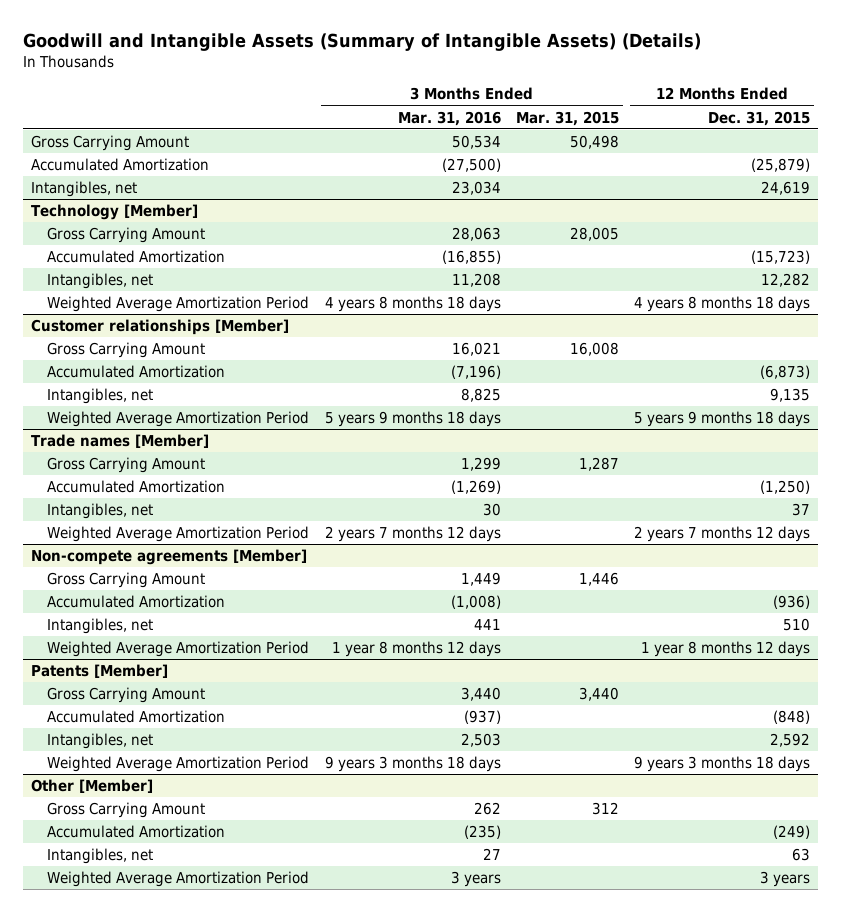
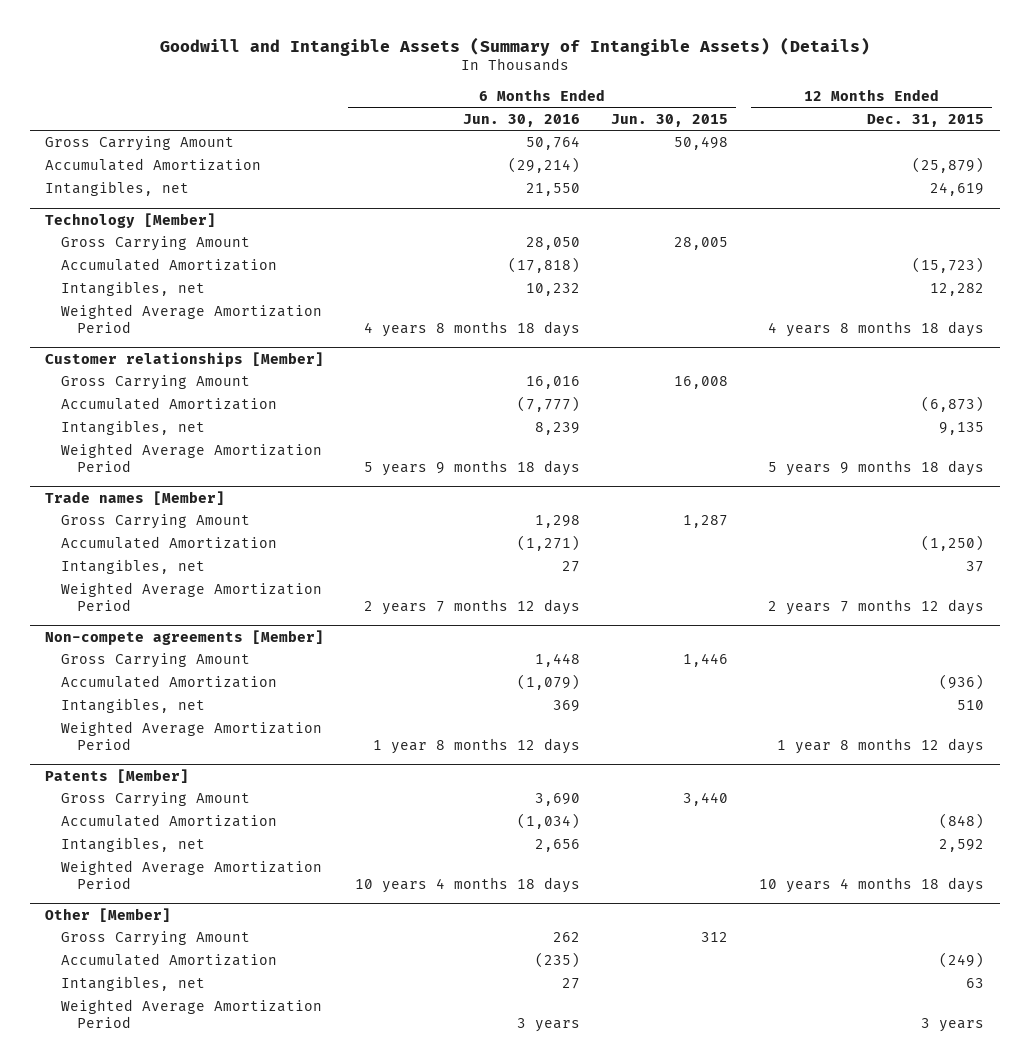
- | 3 Months Ended Mar. 31, 2016 | 3 Months Ended Mar. 31, 2015 | 12 Months Ended Dec. 31, 2015
+ | 6 Months Ended Jun. 30, 2016 | 6 Months Ended Jun. 30, 2015 | 12 Months Ended Dec. 31, 2015
@ Patents [Member]
- Weighted Average Amortization Period | 9 years 3 months 18 days | | 9 years 3 months 18 days
+ Weighted Average Amortization Period | 10 years 4 months 18 days | | 10 years 4 months 18 days

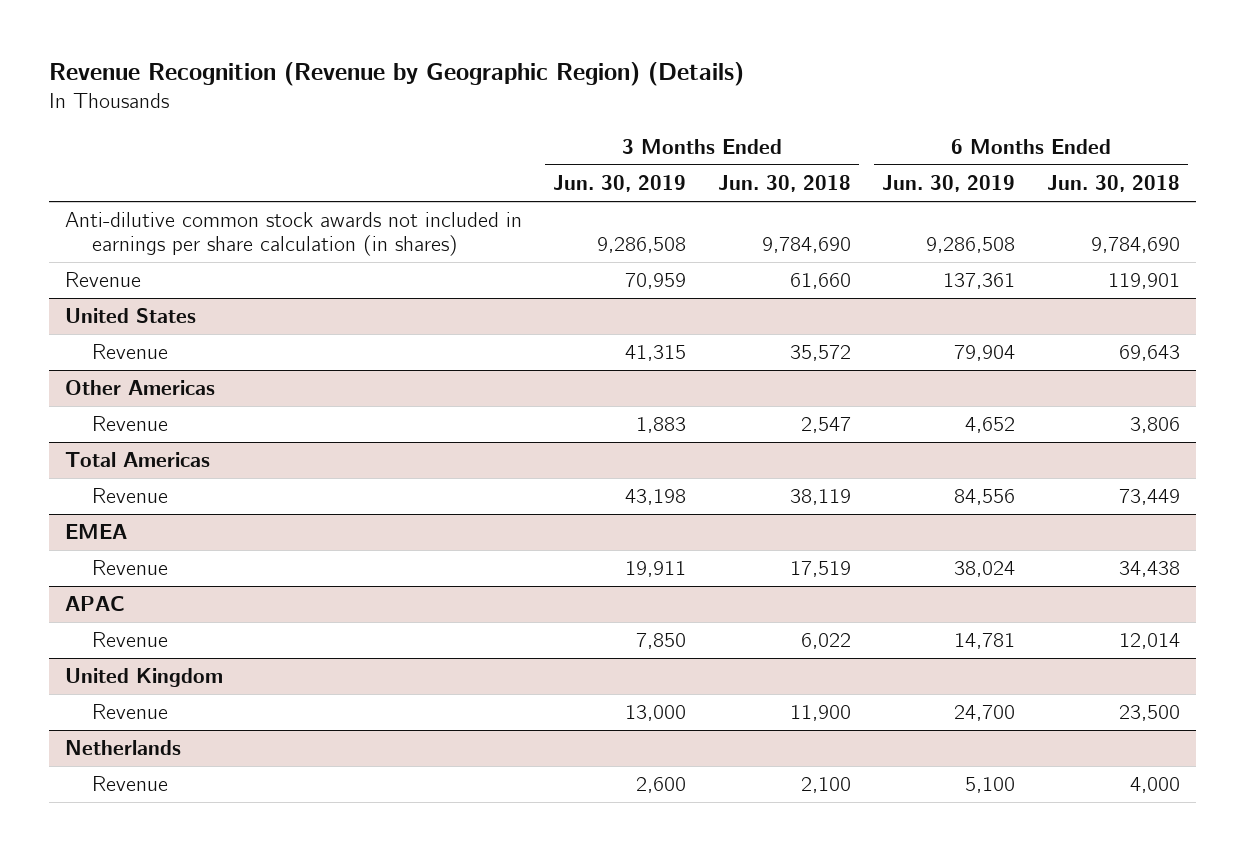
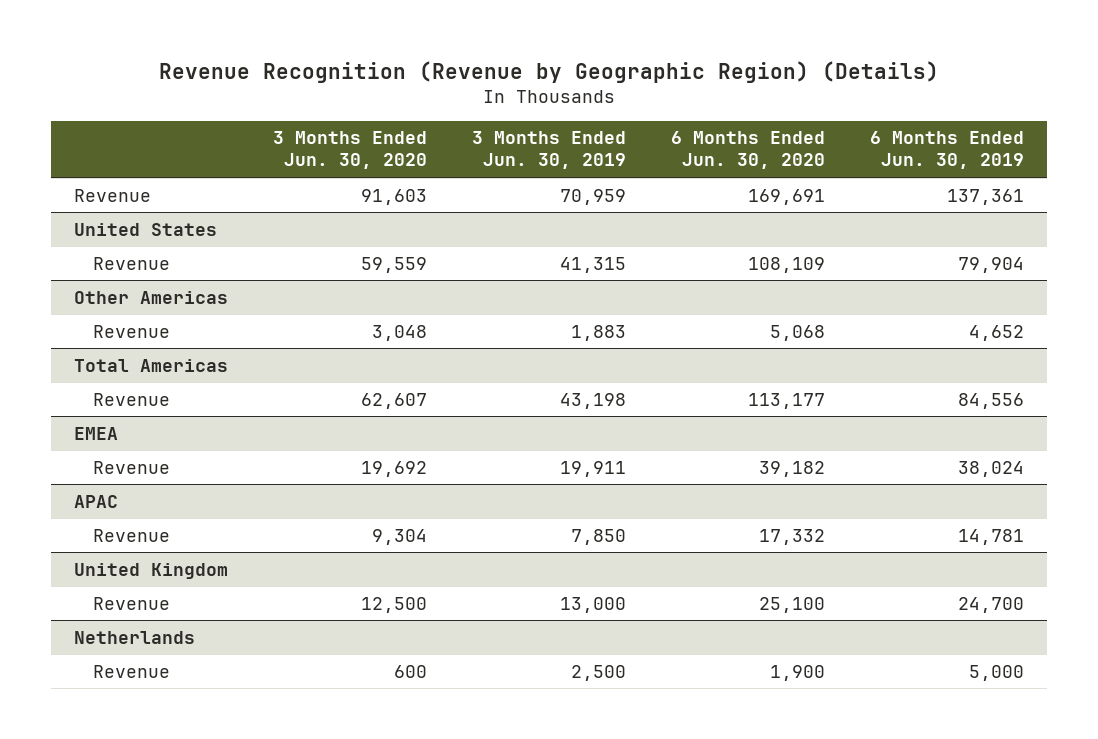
- | 3 Months Ended Jun. 30, 2019 | 3 Months Ended Jun. 30, 2018 | 6 Months Ended Jun. 30, 2019 | 6 Months Ended Jun. 30, 2018
+ | 3 Months Ended Jun. 30, 2020 | 3 Months Ended Jun. 30, 2019 | 6 Months Ended Jun. 30, 2020 | 6 Months Ended Jun. 30, 2019
- Anti-dilutive common stock awards not included in earnings per share calculation (in shares) | 9,286,508 | 9,784,690 | 9,286,508 | 9,784,690
@ Netherlands
- Revenue | 2,600 | 2,100 | 5,100 | 4,000
+ Revenue | 600 | 2,500 | 1,900 | 5,000

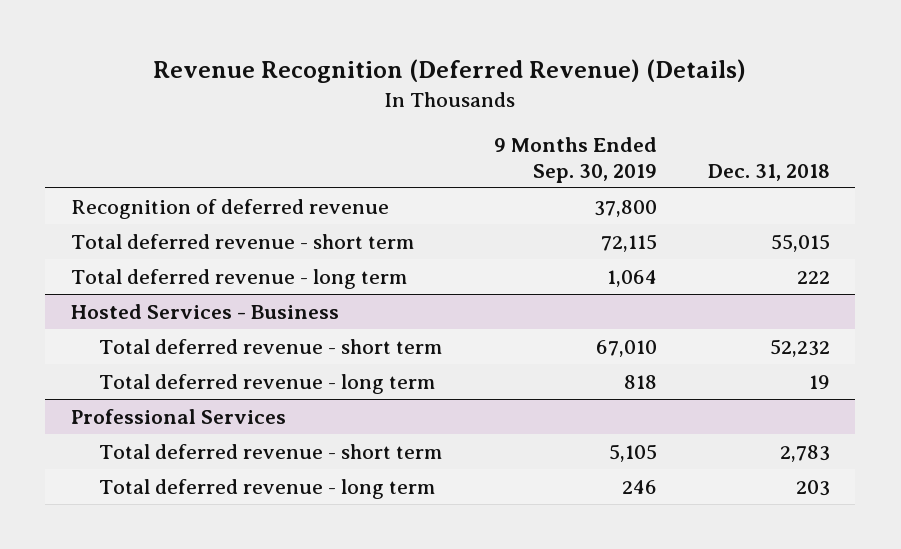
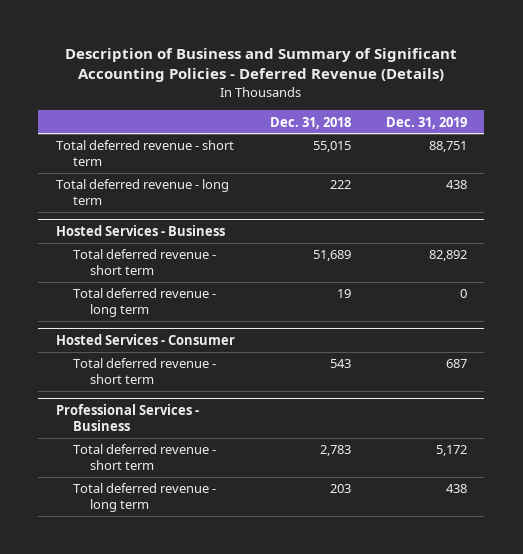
- Revenue Recognition (Deferred Revenue) (Details)
+ Description of Business and Summary of Significant Accounting Policies - Deferred Revenue (Details)
- | 9 Months Ended Sep. 30, 2019 | Dec. 31, 2018
+ | Dec. 31, 2018 | Dec. 31, 2019
- Recognition of deferred revenue | 37,800 |
@ Hosted Services - Business
- Total deferred revenue - short term | 67,010 | 52,232
+ Total deferred revenue - short term | 51,689 | 82,892
- Professional Services
+ Hosted Services - Consumer
+ Total deferred revenue - short term | 543 | 687
+ Professional Services - Business

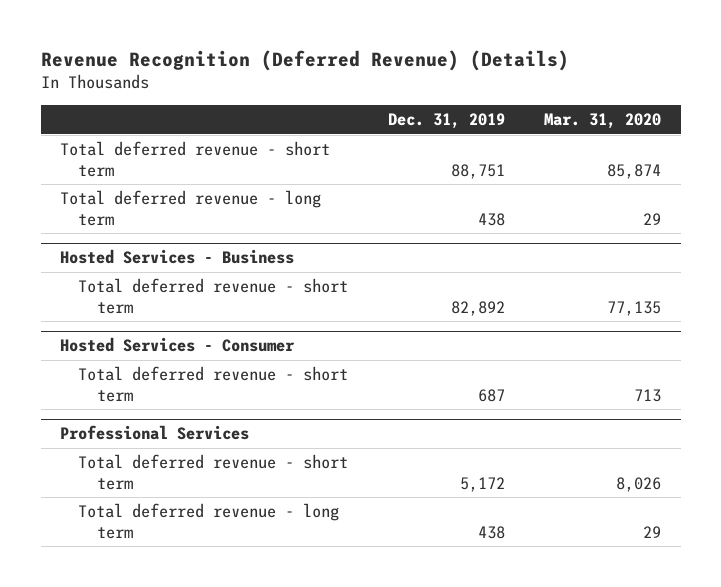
- Description of Business and Summary of Significant Accounting Policies - Deferred Revenue (Details)
+ Revenue Recognition (Deferred Revenue) (Details)
- | Dec. 31, 2018 | Dec. 31, 2019
+ | Dec. 31, 2019 | Mar. 31, 2020
@ Hosted Services - Business
- Total deferred revenue - long term | 19 | 0
- Professional Services - Business
+ Professional Services

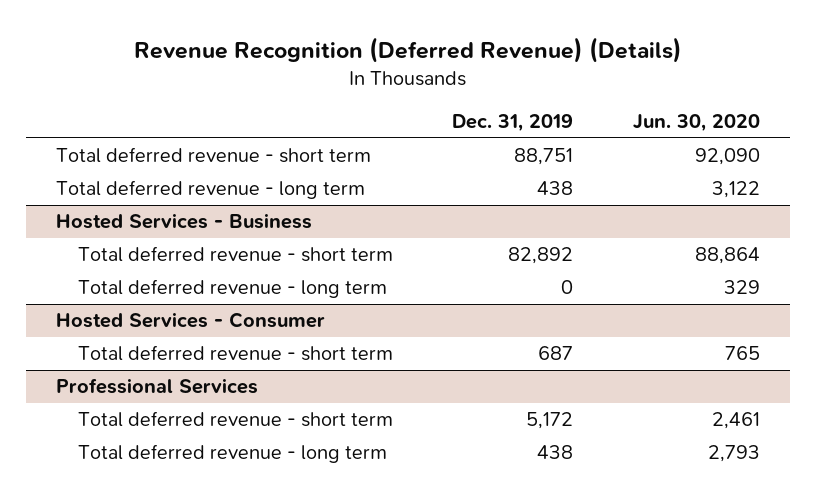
- | Dec. 31, 2019 | Mar. 31, 2020
+ | Dec. 31, 2019 | Jun. 30, 2020
@ Hosted Services - Business
+ Total deferred revenue - long term | 0 | 329

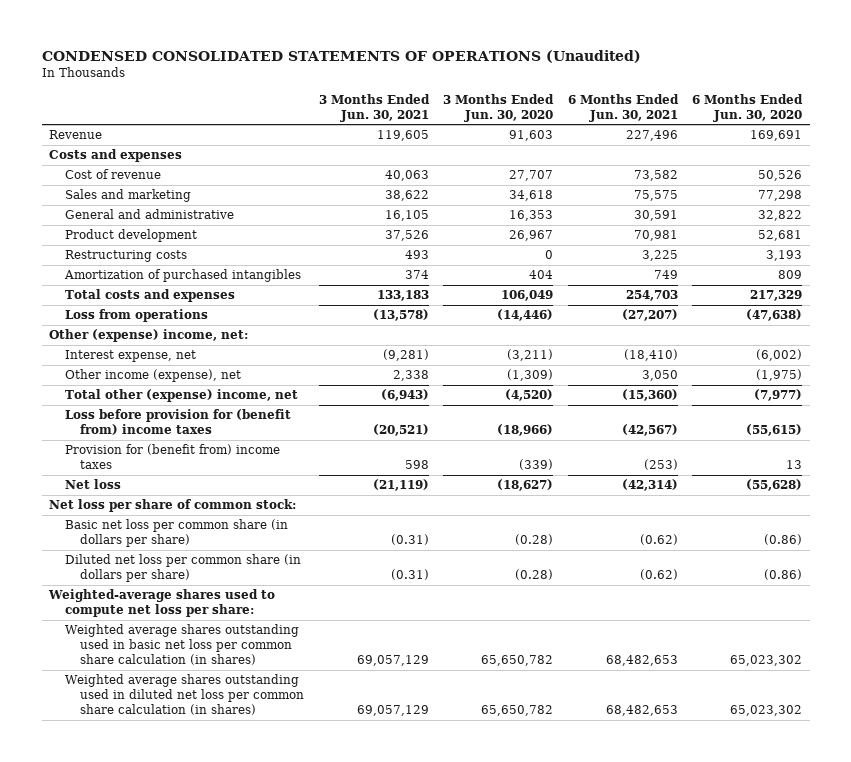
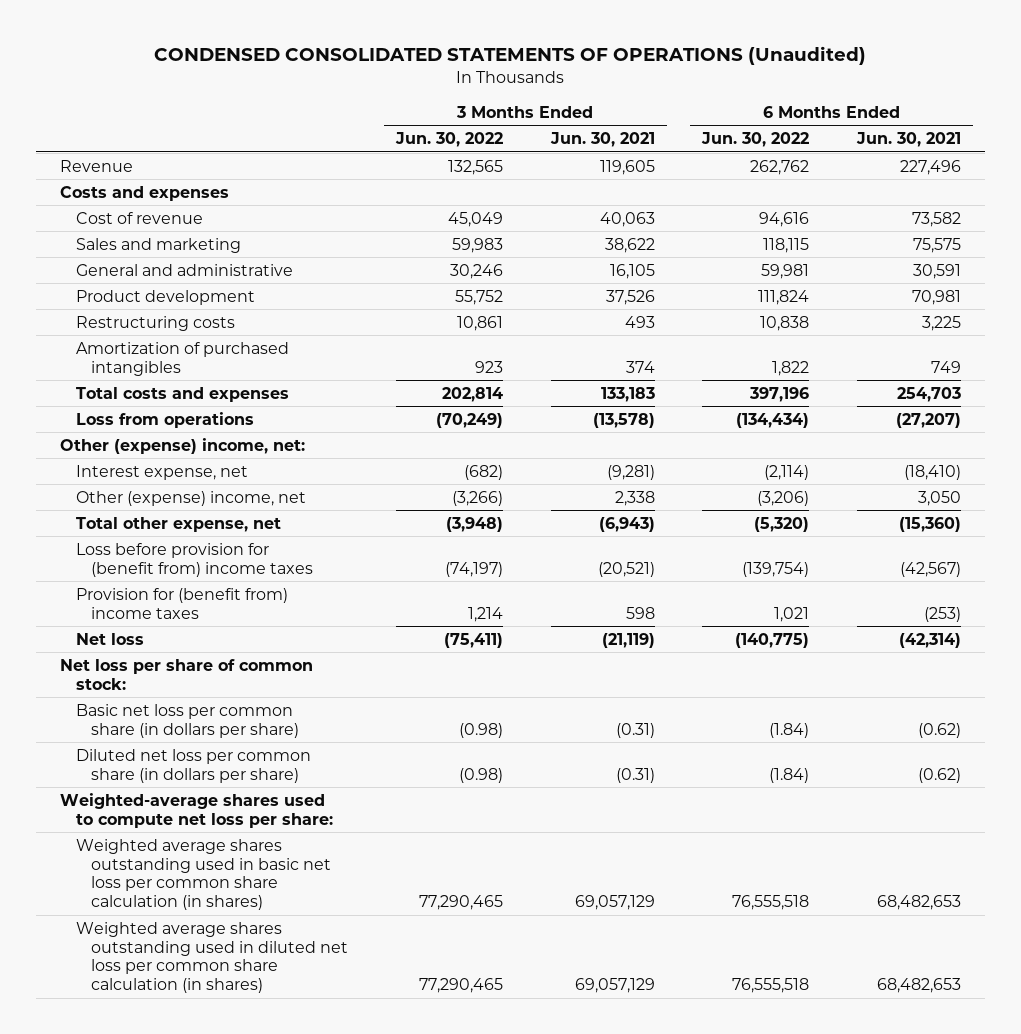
- | 3 Months Ended Jun. 30, 2021 | 3 Months Ended Jun. 30, 2020 | 6 Months Ended Jun. 30, 2021 | 6 Months Ended Jun. 30, 2020
+ | 3 Months Ended Jun. 30, 2022 | 3 Months Ended Jun. 30, 2021 | 6 Months Ended Jun. 30, 2022 | 6 Months Ended Jun. 30, 2021
- Other income (expense), net | 2,338 | (1,309) | 3,050 | (1,975)
- Total other (expense) income, net | (6,943) | (4,520) | (15,360) | (7,977)
+ Other (expense) income, net | (3,266) | 2,338 | (3,206) | 3,050
+ Total other expense, net | (3,948) | (6,943) | (5,320) | (15,360)

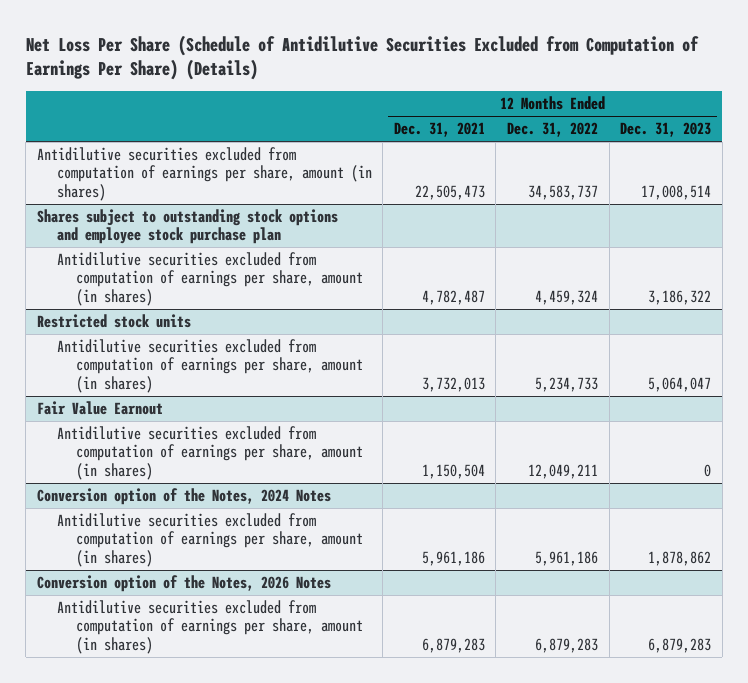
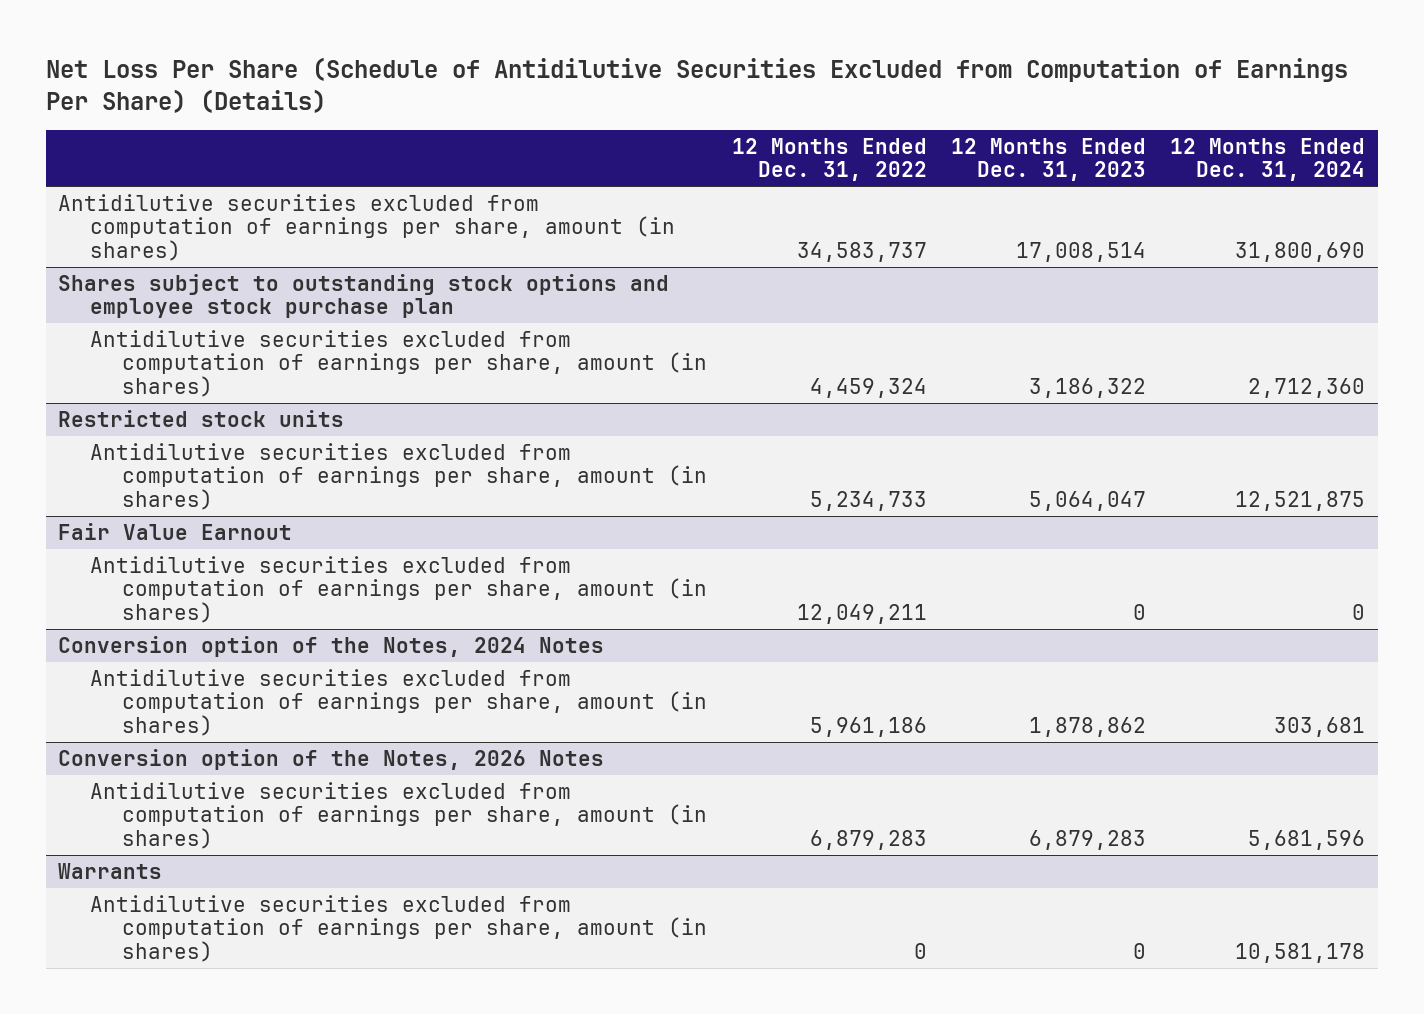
- | 12 Months Ended Dec. 31, 2021 | 12 Months Ended Dec. 31, 2022 | 12 Months Ended Dec. 31, 2023
+ | 12 Months Ended Dec. 31, 2022 | 12 Months Ended Dec. 31, 2023 | 12 Months Ended Dec. 31, 2024
+ Warrants
+ Antidilutive securities excluded from computation of earnings per share, amount (in shares) | 0 | 0 | 10,581,178

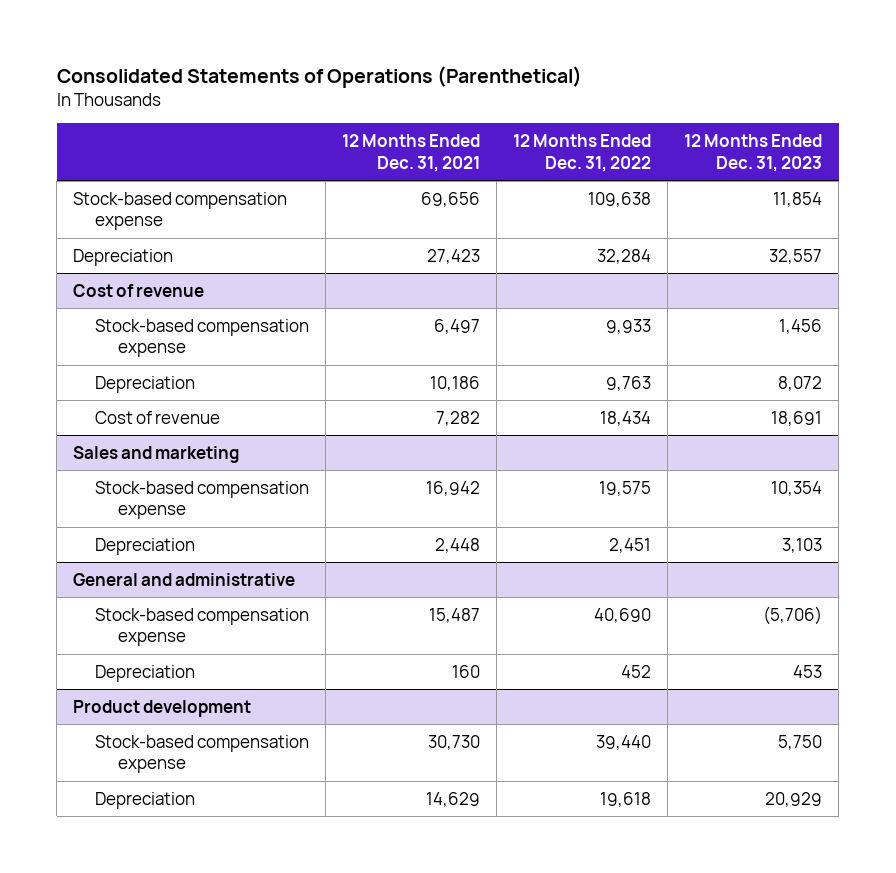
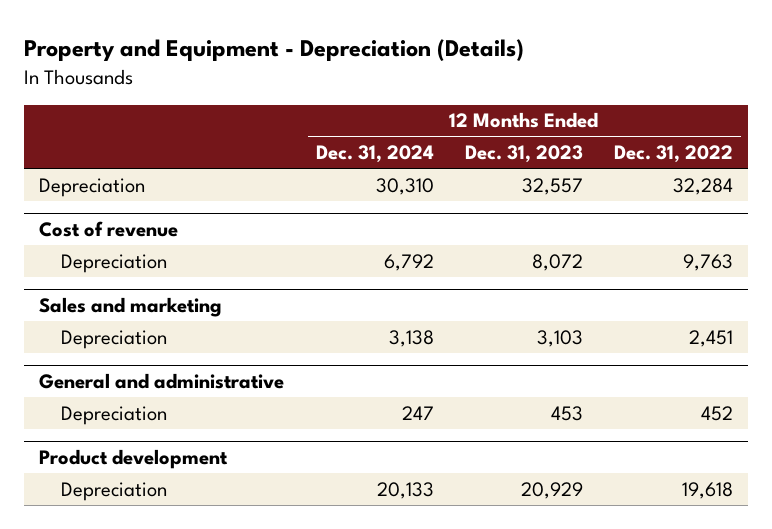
- Consolidated Statements of Operations (Parenthetical)
+ Property and Equipment - Depreciation (Details)
- | 12 Months Ended Dec. 31, 2021 | 12 Months Ended Dec. 31, 2022 | 12 Months Ended Dec. 31, 2023
+ | 12 Months Ended Dec. 31, 2024 | 12 Months Ended Dec. 31, 2023 | 12 Months Ended Dec. 31, 2022
- Stock-based compensation expense | 69,656 | 109,638 | 11,854
@ Cost of revenue
- Stock-based compensation expense | 6,497 | 9,933 | 1,456
- Cost of revenue | 7,282 | 18,434 | 18,691
@ Sales and marketing
- Stock-based compensation expense | 16,942 | 19,575 | 10,354
@ General and administrative
- Stock-based compensation expense | 15,487 | 40,690 | (5,706)
@ Product development
- Stock-based compensation expense | 30,730 | 39,440 | 5,750

